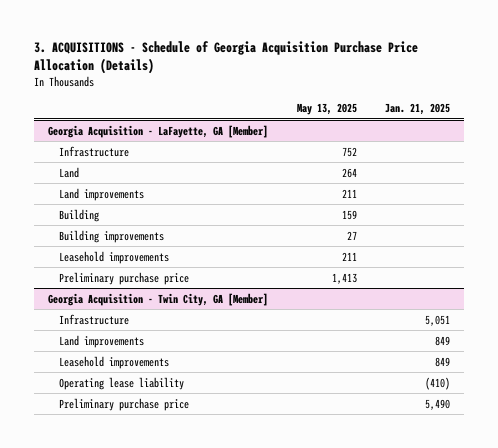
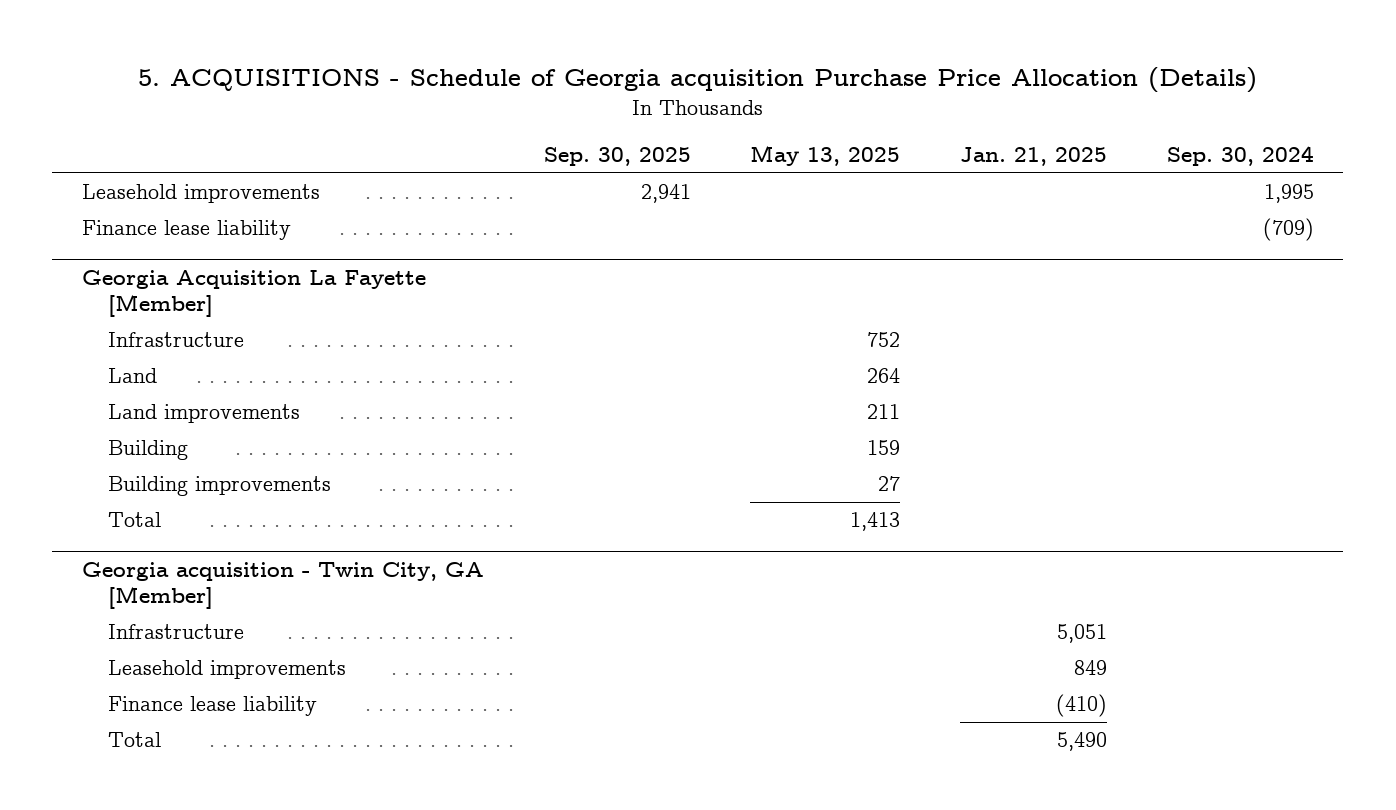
- 3. ACQUISITIONS - Schedule of Georgia Acquisition Purchase Price Allocation (Details)
+ 5. ACQUISITIONS - Schedule of Georgia acquisition Purchase Price Allocation (Details)
- | May 13, 2025 | Jan. 21, 2025
+ | Sep. 30, 2025 | May 13, 2025 | Jan. 21, 2025 | Sep. 30, 2024
- Georgia Acquisition - LaFayette, GA [Member]
+ Leasehold improvements | 2,941 | | | 1,995
+ Finance lease liability | | | | (709)
+ Georgia Acquisition La Fayette [Member]
- Leasehold improvements | 211 |
- Preliminary purchase price | 1,413 |
- Georgia Acquisition - Twin City, GA [Member]
+ Total | | 1,413 | |
+ Georgia acquisition - Twin City, GA [Member]
- Land improvements | | 849
- Operating lease liability | | (410)
- Preliminary purchase price | | 5,490
+ Finance lease liability | | | (410) |
+ Total | | | 5,490 |

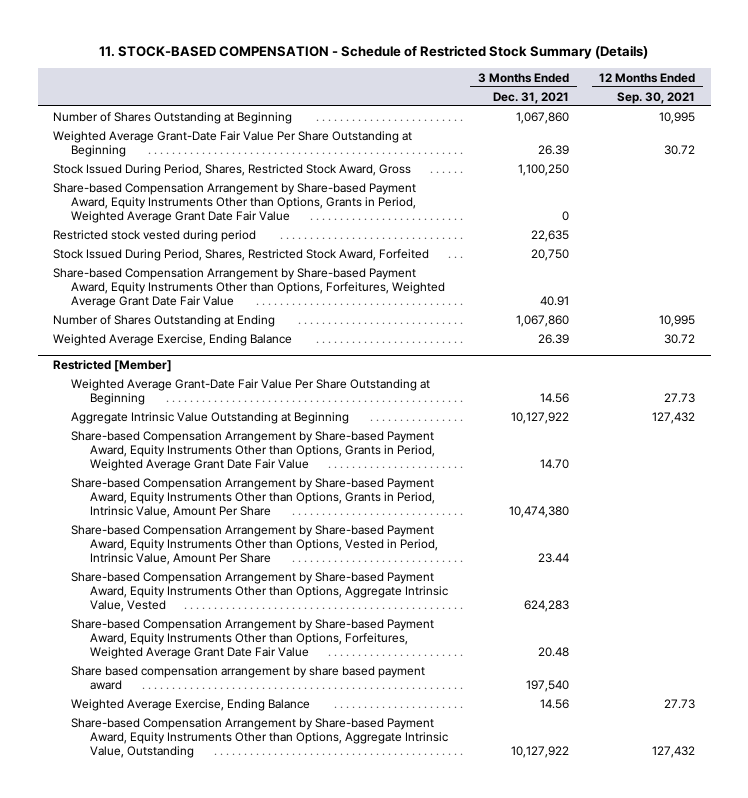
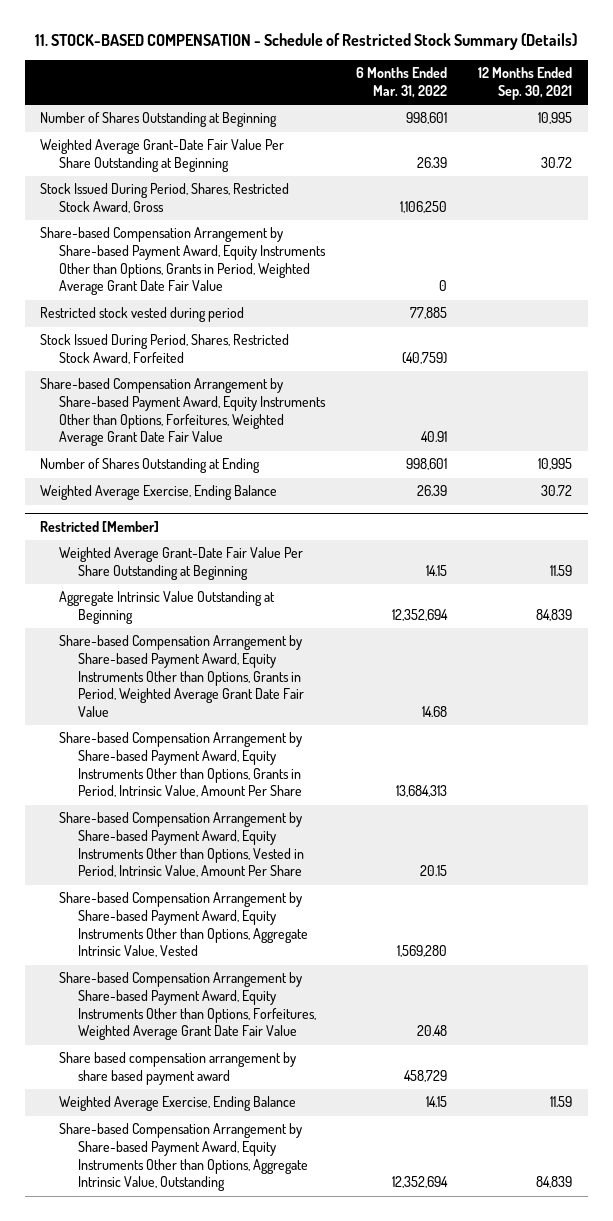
- | 3 Months Ended Dec. 31, 2021 | 12 Months Ended Sep. 30, 2021
+ | 6 Months Ended Mar. 31, 2022 | 12 Months Ended Sep. 30, 2021
@ Restricted [Member]
- Weighted Average Grant-Date Fair Value Per Share Outstanding at Beginning | 14.56 | 27.73
- Aggregate Intrinsic Value Outstanding at Beginning | 10,127,922 | 127,432
+ Weighted Average Grant-Date Fair Value Per Share Outstanding at Beginning | 14.15 | 11.59
+ Aggregate Intrinsic Value Outstanding at Beginning | 12,352,694 | 84,839
- Weighted Average Exercise, Ending Balance | 14.56 | 27.73
- Share-based Compensation Arrangement by Share-based Payment Award, Equity Instruments Other than Options, Aggregate Intrinsic Value, Outstanding | 10,127,922 | 127,432
+ Weighted Average Exercise, Ending Balance | 14.15 | 11.59
+ Share-based Compensation Arrangement by Share-based Payment Award, Equity Instruments Other than Options, Aggregate Intrinsic Value, Outstanding | 12,352,694 | 84,839

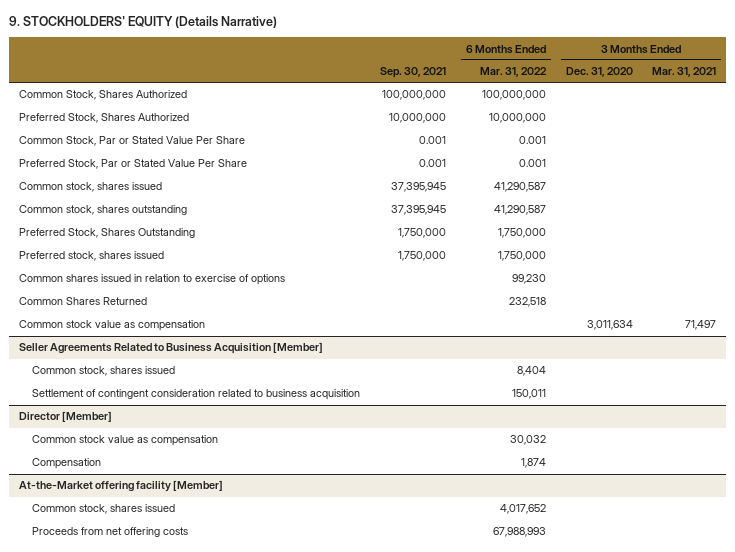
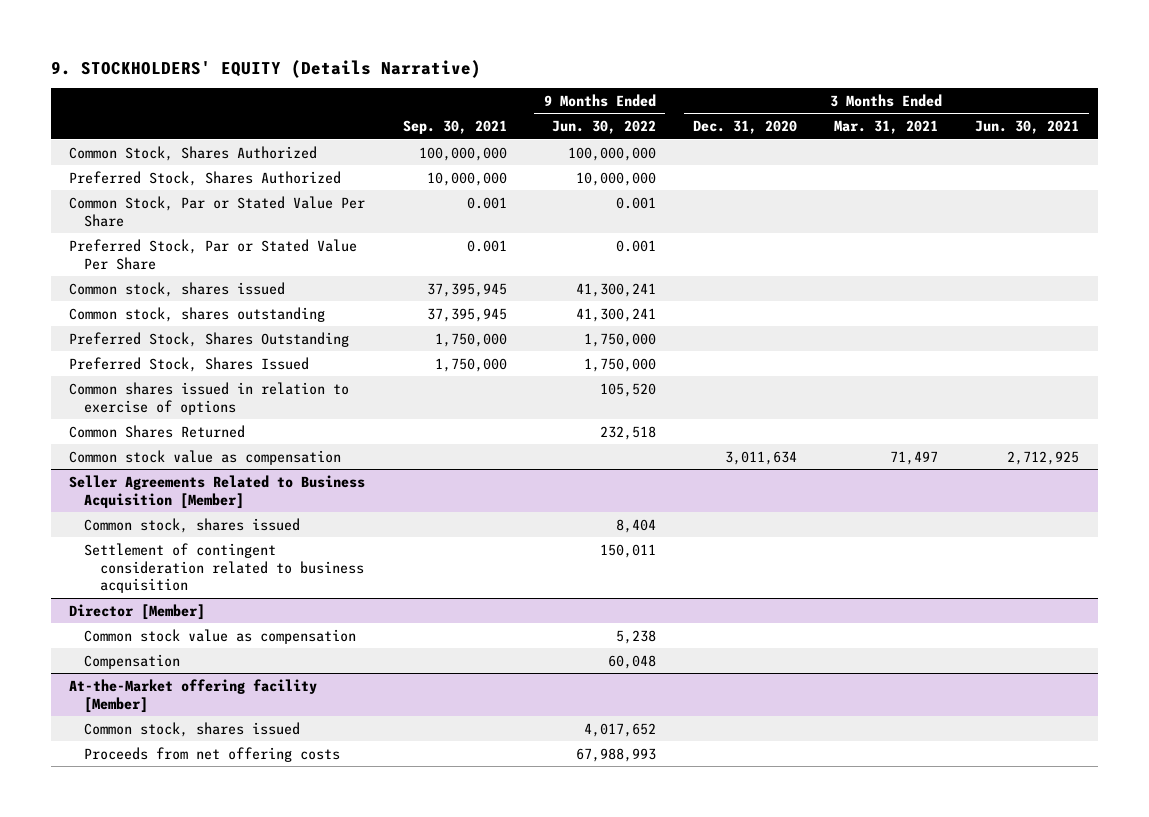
- | Sep. 30, 2021 | 6 Months Ended Mar. 31, 2022 | 3 Months Ended Dec. 31, 2020 | 3 Months Ended Mar. 31, 2021
+ | Sep. 30, 2021 | 9 Months Ended Jun. 30, 2022 | 3 Months Ended Dec. 31, 2020 | 3 Months Ended Mar. 31, 2021 | 3 Months Ended Jun. 30, 2021
- Preferred stock, shares issued | 1,750,000 | 1,750,000 | |
+ Preferred Stock, Shares Issued | 1,750,000 | 1,750,000 | | |

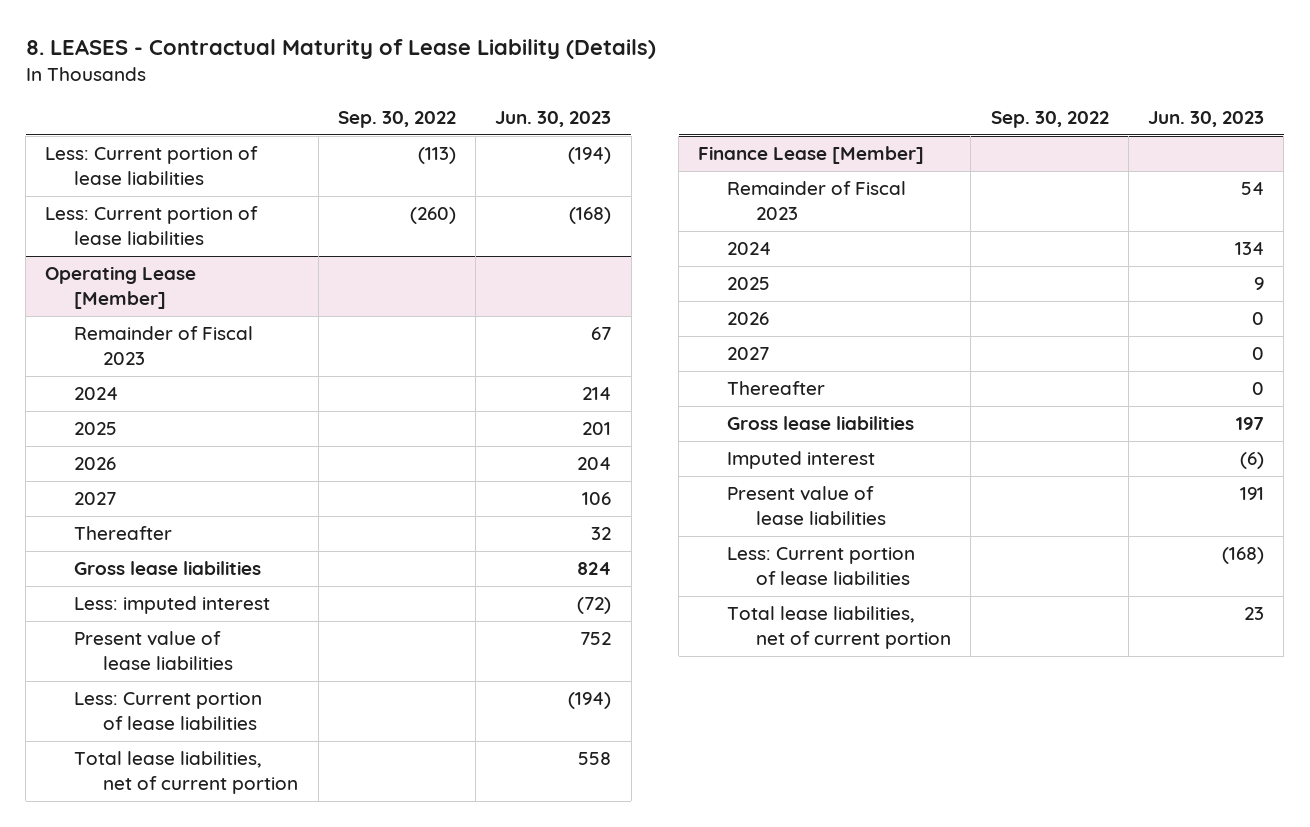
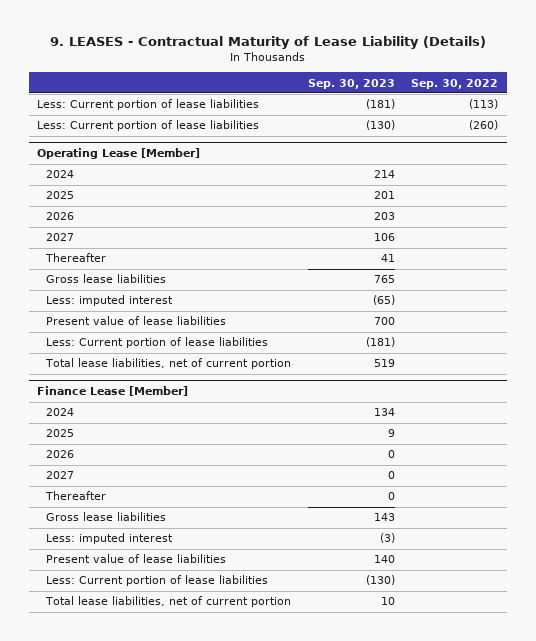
- 8. LEASES - Contractual Maturity of Lease Liability (Details)
+ 9. LEASES - Contractual Maturity of Lease Liability (Details)
- | Sep. 30, 2022 | Jun. 30, 2023
+ | Sep. 30, 2023 | Sep. 30, 2022
@ Operating Lease [Member]
- Remainder of Fiscal 2023 | | 67
@ Finance Lease [Member]
- Remainder of Fiscal 2023 | | 54
- Imputed interest | | (6)
+ Less: imputed interest | (3) |

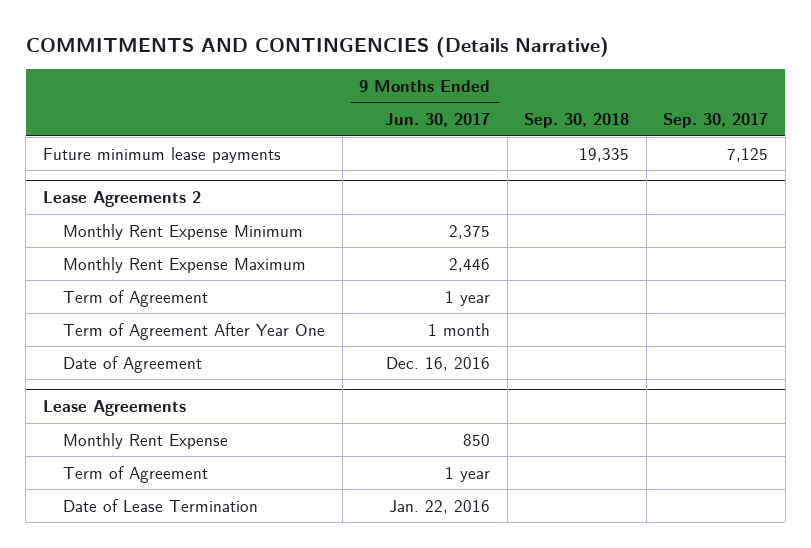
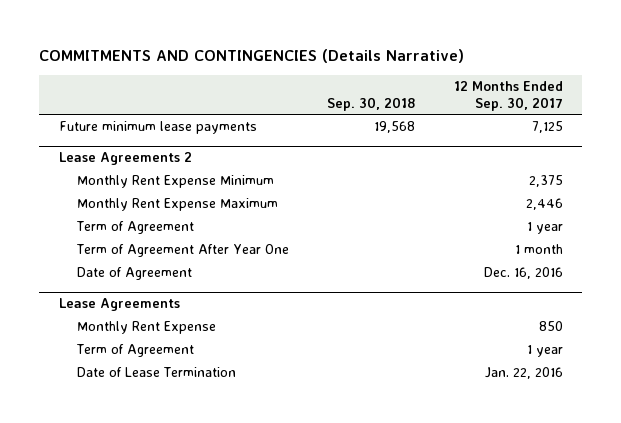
- | 9 Months Ended Jun. 30, 2017 | Sep. 30, 2018 | Sep. 30, 2017
+ | Sep. 30, 2018 | 12 Months Ended Sep. 30, 2017
- Future minimum lease payments | | 19,335 | 7,125
+ Future minimum lease payments | 19,568 | 7,125

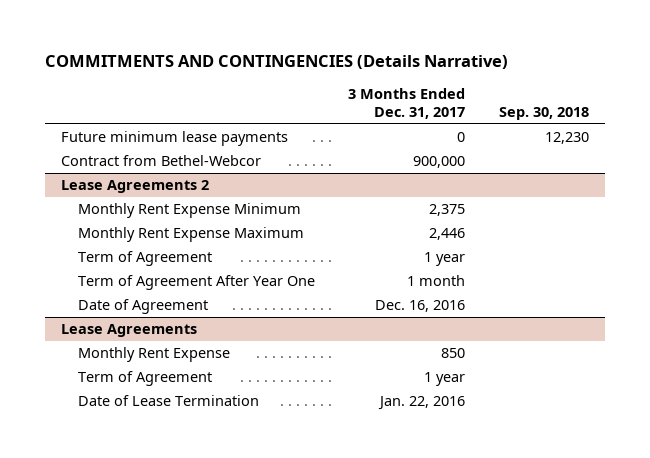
- | Sep. 30, 2018 | 12 Months Ended Sep. 30, 2017
+ | 3 Months Ended Dec. 31, 2017 | Sep. 30, 2018
- Future minimum lease payments | 19,568 | 7,125
+ Future minimum lease payments | 0 | 12,230
+ Contract from Bethel-Webcor | 900,000 |

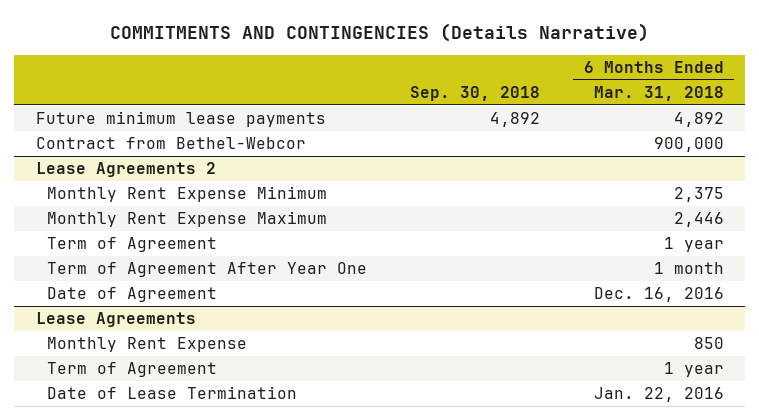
- | 3 Months Ended Dec. 31, 2017 | Sep. 30, 2018
+ | Sep. 30, 2018 | 6 Months Ended Mar. 31, 2018
- Future minimum lease payments | 0 | 12,230
+ Future minimum lease payments | 4,892 | 4,892

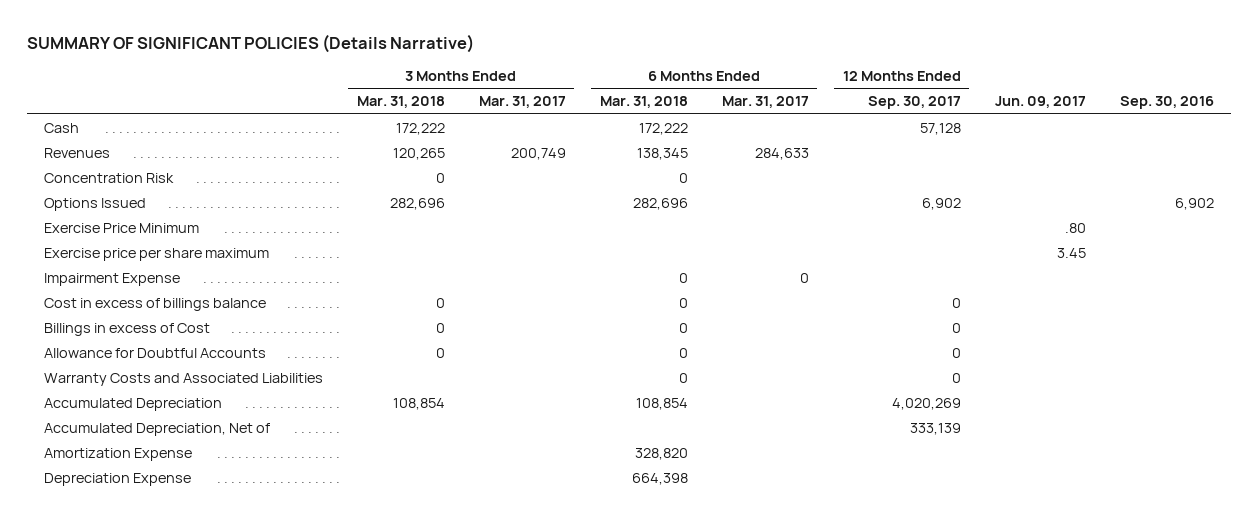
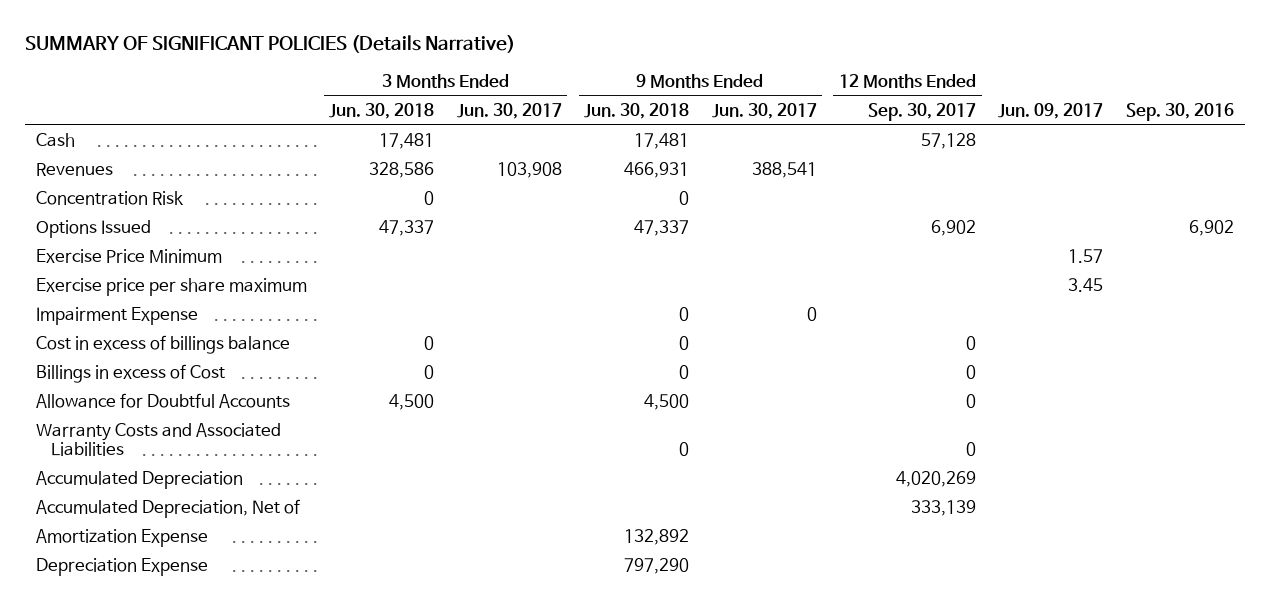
- | 3 Months Ended Mar. 31, 2018 | 3 Months Ended Mar. 31, 2017 | 6 Months Ended Mar. 31, 2018 | 6 Months Ended Mar. 31, 2017 | 12 Months Ended Sep. 30, 2017 | Jun. 09, 2017 | Sep. 30, 2016
+ | 3 Months Ended Jun. 30, 2018 | 3 Months Ended Jun. 30, 2017 | 9 Months Ended Jun. 30, 2018 | 9 Months Ended Jun. 30, 2017 | 12 Months Ended Sep. 30, 2017 | Jun. 09, 2017 | Sep. 30, 2016
- Exercise Price Minimum | | | | | | .80 |
+ Exercise Price Minimum | | | | | | 1.57 |

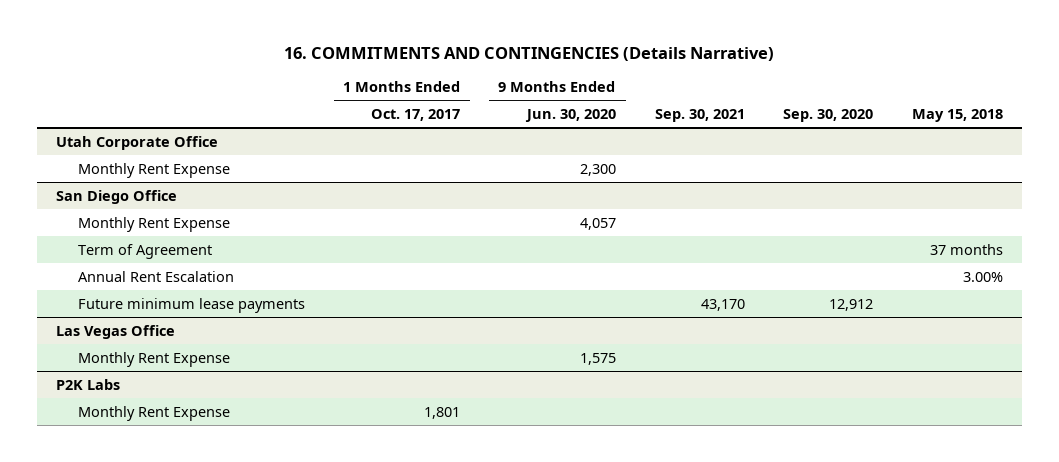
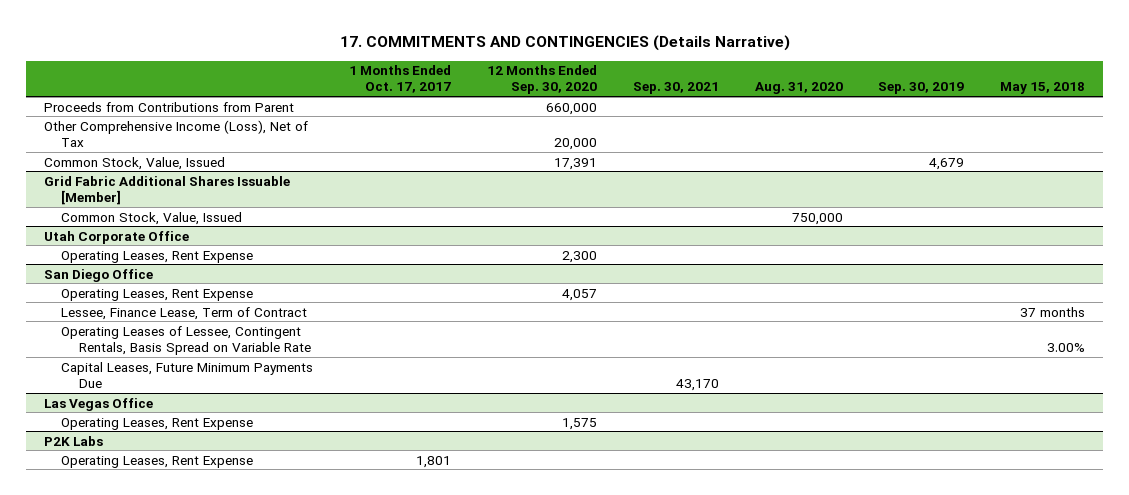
- 16. COMMITMENTS AND CONTINGENCIES (Details Narrative)
+ 17. COMMITMENTS AND CONTINGENCIES (Details Narrative)
- | 1 Months Ended Oct. 17, 2017 | 9 Months Ended Jun. 30, 2020 | Sep. 30, 2021 | Sep. 30, 2020 | May 15, 2018
+ | 1 Months Ended Oct. 17, 2017 | 12 Months Ended Sep. 30, 2020 | Sep. 30, 2021 | Aug. 31, 2020 | Sep. 30, 2019 | May 15, 2018
+ Proceeds from Contributions from Parent | | 660,000 | | | |
+ Other Comprehensive Income (Loss), Net of Tax | | 20,000 | | | |
+ Common Stock, Value, Issued | | 17,391 | | | 4,679 |
+ Grid Fabric Additional Shares Issuable [Member]
+ Common Stock, Value, Issued | | | | 750,000 | |
@ Utah Corporate Office
- Monthly Rent Expense | | 2,300 | | |
+ Operating Leases, Rent Expense | | 2,300 | | | |
@ San Diego Office
- Monthly Rent Expense | | 4,057 | | |
- Term of Agreement | | | | | 37 months
- Annual Rent Escalation | | | | | 3.00%
- Future minimum lease payments | | | 43,170 | 12,912 |
+ Operating Leases, Rent Expense | | 4,057 | | | |
+ Lessee, Finance Lease, Term of Contract | | | | | | 37 months
+ Operating Leases of Lessee, Contingent Rentals, Basis Spread on Variable Rate | | | | | | 3.00%
+ Capital Leases, Future Minimum Payments Due | | | 43,170 | | |
@ Las Vegas Office
- Monthly Rent Expense | | 1,575 | | |
+ Operating Leases, Rent Expense | | 1,575 | | | |
@ P2K Labs
- Monthly Rent Expense | 1,801 | | | |
+ Operating Leases, Rent Expense | 1,801 | | | | |

